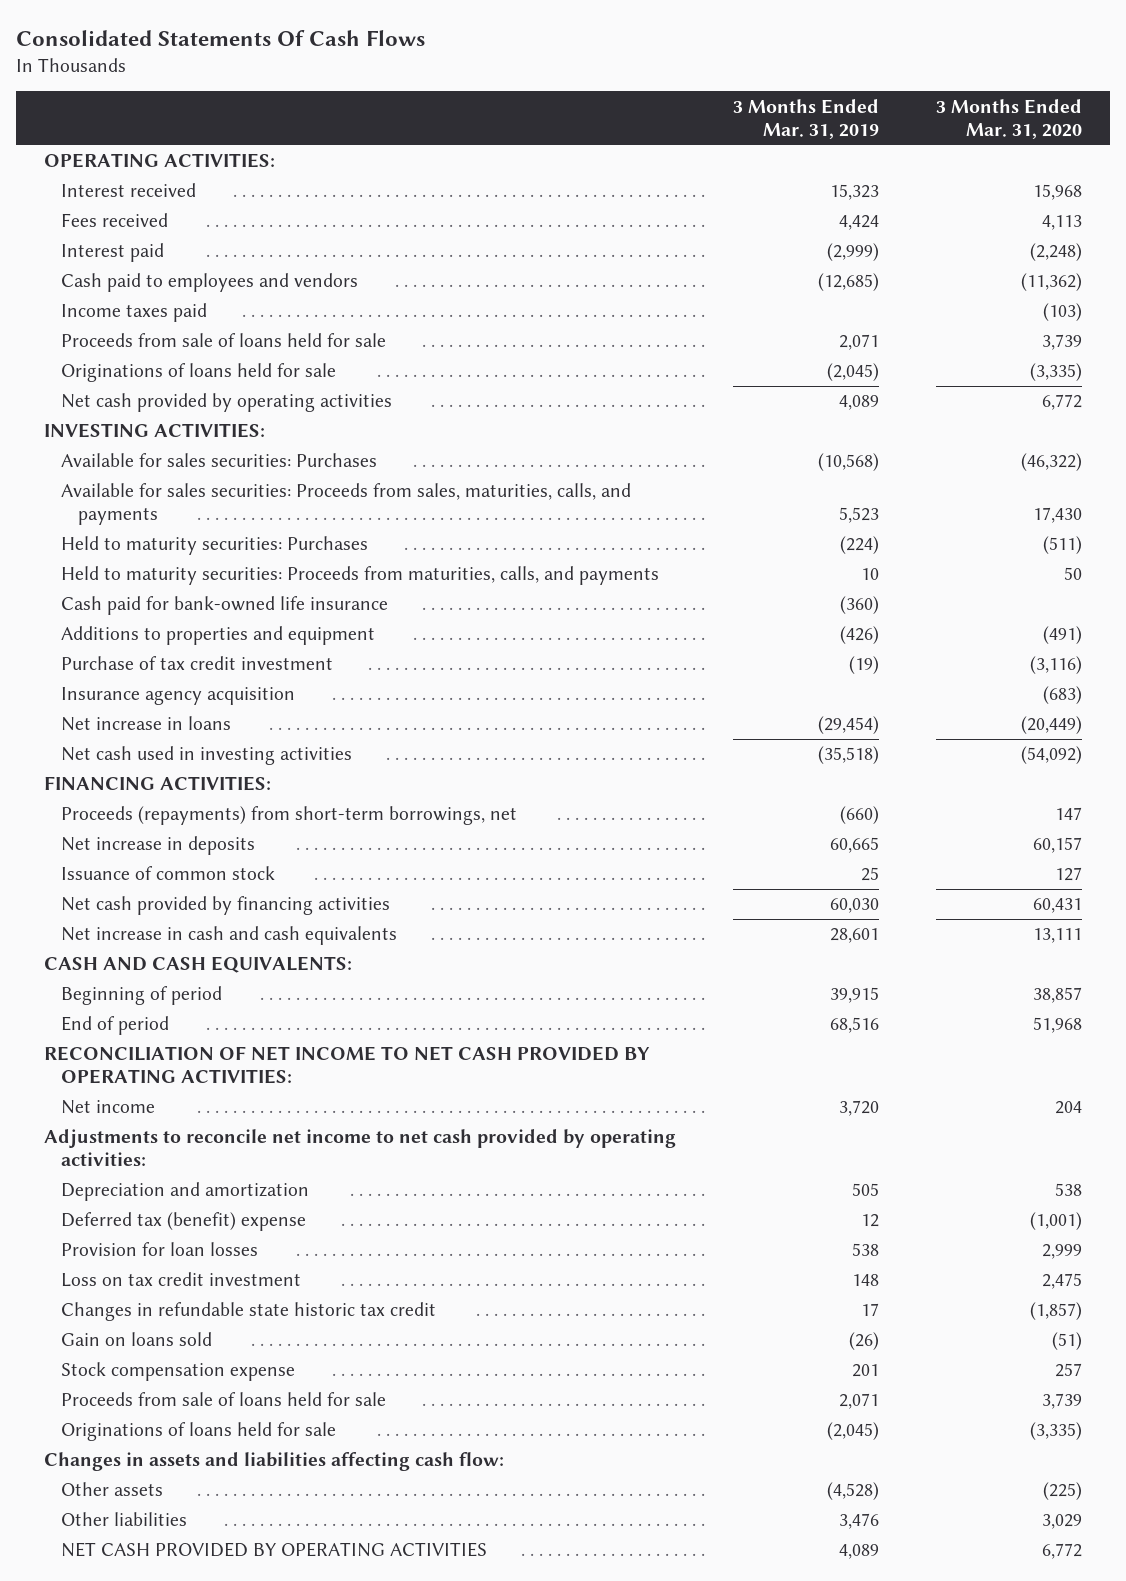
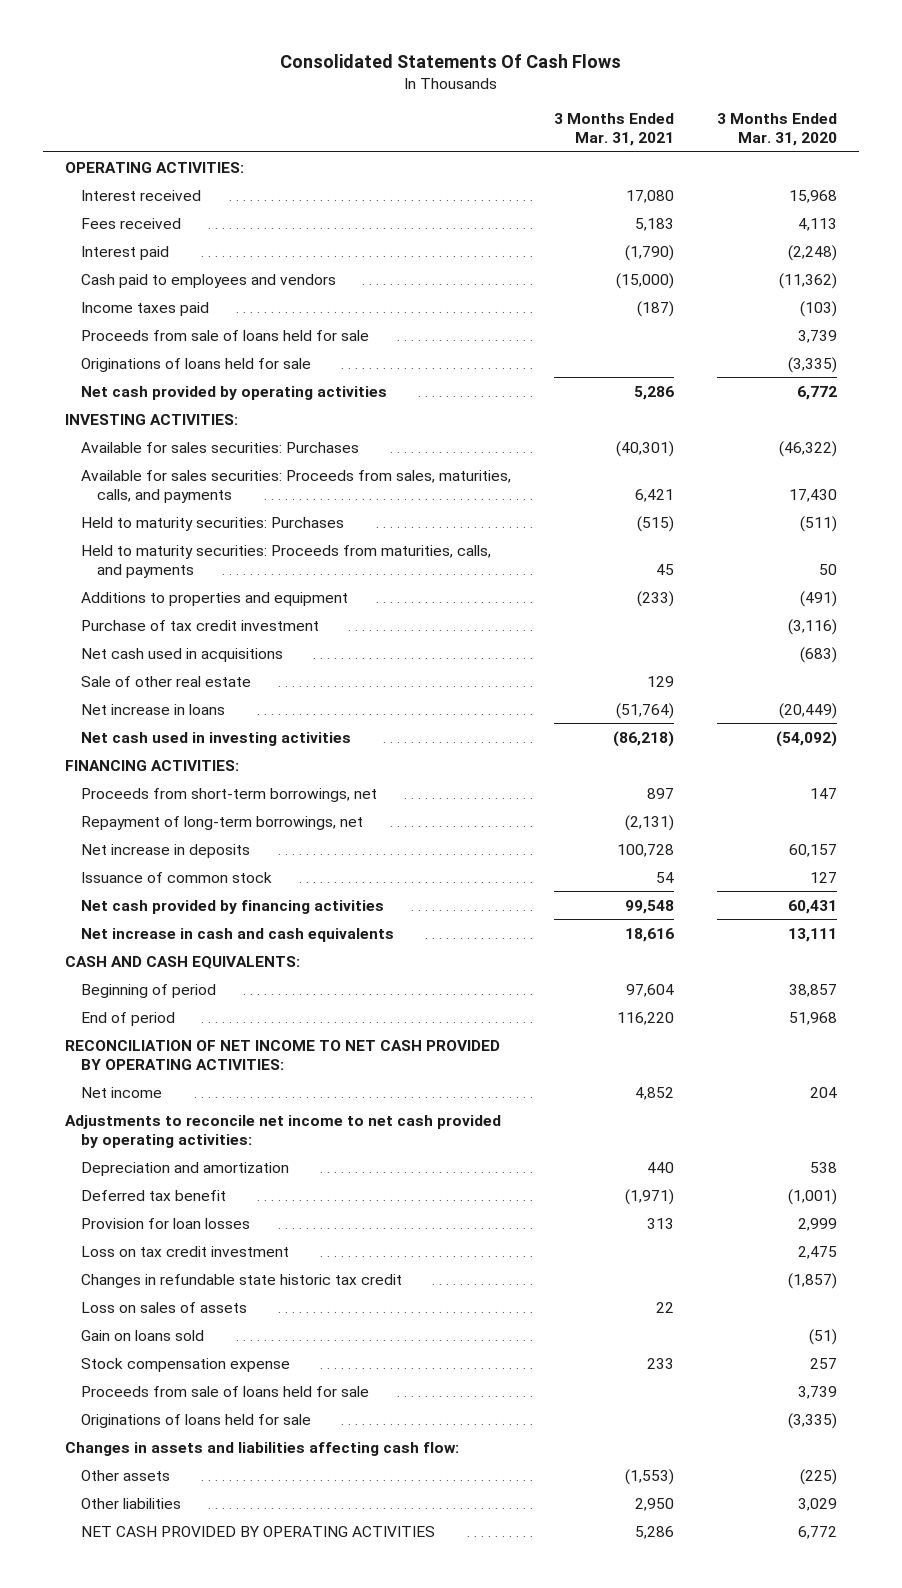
- | 3 Months Ended Mar. 31, 2019 | 3 Months Ended Mar. 31, 2020
+ | 3 Months Ended Mar. 31, 2021 | 3 Months Ended Mar. 31, 2020
- Cash paid for bank-owned life insurance | (360) |
- Insurance agency acquisition | | (683)
+ Net cash used in acquisitions | | (683)
+ Sale of other real estate | 129 |
- Proceeds (repayments) from short-term borrowings, net | (660) | 147
+ Proceeds from short-term borrowings, net | 897 | 147
+ Repayment of long-term borrowings, net | (2,131) |
- Deferred tax (benefit) expense | 12 | (1,001)
+ Deferred tax benefit | (1,971) | (1,001)
+ Loss on sales of assets | 22 |

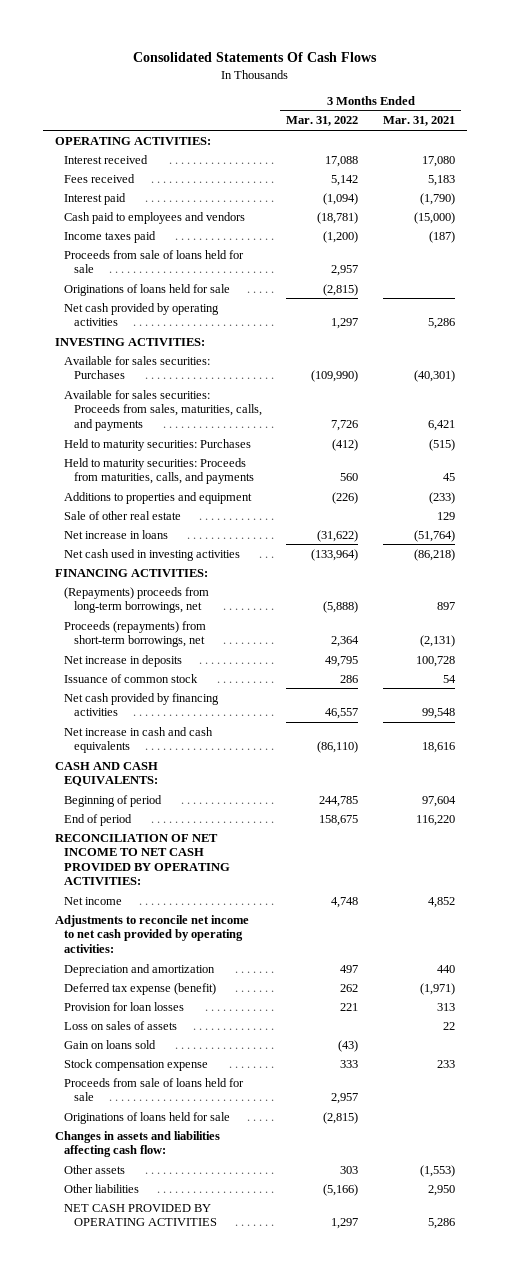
- | 3 Months Ended Mar. 31, 2021 | 3 Months Ended Mar. 31, 2020
+ | 3 Months Ended Mar. 31, 2022 | 3 Months Ended Mar. 31, 2021
- Purchase of tax credit investment | | (3,116)
- Net cash used in acquisitions | | (683)
- Proceeds from short-term borrowings, net | 897 | 147
- Repayment of long-term borrowings, net | (2,131) |
+ (Repayments) proceeds from long-term borrowings, net | (5,888) | 897
+ Proceeds (repayments) from short-term borrowings, net | 2,364 | (2,131)
- Deferred tax benefit | (1,971) | (1,001)
+ Deferred tax expense (benefit) | 262 | (1,971)
- Loss on tax credit investment | | 2,475
- Changes in refundable state historic tax credit | | (1,857)

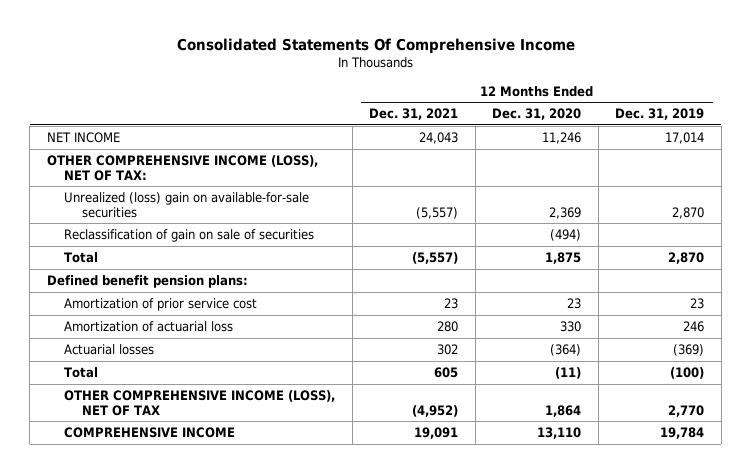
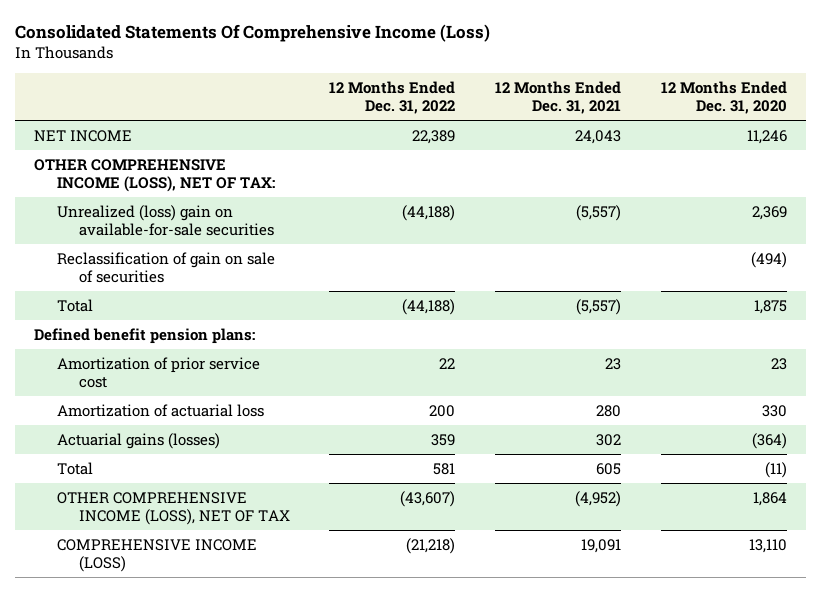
- Consolidated Statements Of Comprehensive Income
+ Consolidated Statements Of Comprehensive Income (Loss)
- | 12 Months Ended Dec. 31, 2021 | 12 Months Ended Dec. 31, 2020 | 12 Months Ended Dec. 31, 2019
+ | 12 Months Ended Dec. 31, 2022 | 12 Months Ended Dec. 31, 2021 | 12 Months Ended Dec. 31, 2020
- Actuarial losses | 302 | (364) | (369)
+ Actuarial gains (losses) | 359 | 302 | (364)
- COMPREHENSIVE INCOME | 19,091 | 13,110 | 19,784
+ COMPREHENSIVE INCOME (LOSS) | (21,218) | 19,091 | 13,110

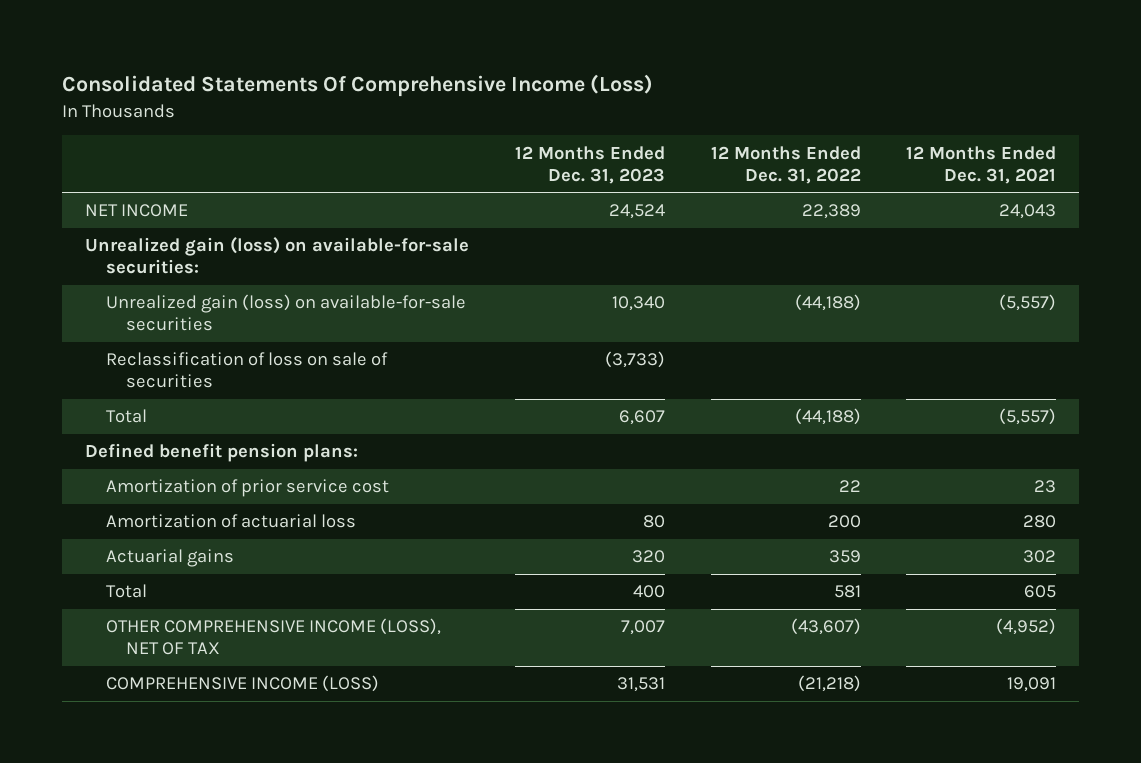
- | 12 Months Ended Dec. 31, 2022 | 12 Months Ended Dec. 31, 2021 | 12 Months Ended Dec. 31, 2020
+ | 12 Months Ended Dec. 31, 2023 | 12 Months Ended Dec. 31, 2022 | 12 Months Ended Dec. 31, 2021
- OTHER COMPREHENSIVE INCOME (LOSS), NET OF TAX:
- Unrealized (loss) gain on available-for-sale securities | (44,188) | (5,557) | 2,369
- Reclassification of gain on sale of securities | | | (494)
+ Unrealized gain (loss) on available-for-sale securities:
+ Unrealized gain (loss) on available-for-sale securities | 10,340 | (44,188) | (5,557)
+ Reclassification of loss on sale of securities | (3,733) | |
- Actuarial gains (losses) | 359 | 302 | (364)
+ Actuarial gains | 320 | 359 | 302

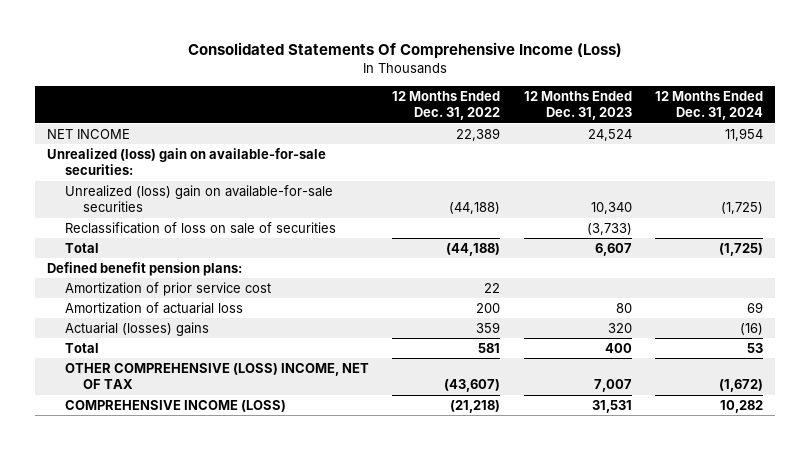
- | 12 Months Ended Dec. 31, 2023 | 12 Months Ended Dec. 31, 2022 | 12 Months Ended Dec. 31, 2021
+ | 12 Months Ended Dec. 31, 2022 | 12 Months Ended Dec. 31, 2023 | 12 Months Ended Dec. 31, 2024
- Unrealized gain (loss) on available-for-sale securities:
- Unrealized gain (loss) on available-for-sale securities | 10,340 | (44,188) | (5,557)
+ Unrealized (loss) gain on available-for-sale securities:
+ Unrealized (loss) gain on available-for-sale securities | (44,188) | 10,340 | (1,725)
- Actuarial gains | 320 | 359 | 302
+ Actuarial (losses) gains | 359 | 320 | (16)
- OTHER COMPREHENSIVE INCOME (LOSS), NET OF TAX | 7,007 | (43,607) | (4,952)
+ OTHER COMPREHENSIVE (LOSS) INCOME, NET OF TAX | (43,607) | 7,007 | (1,672)

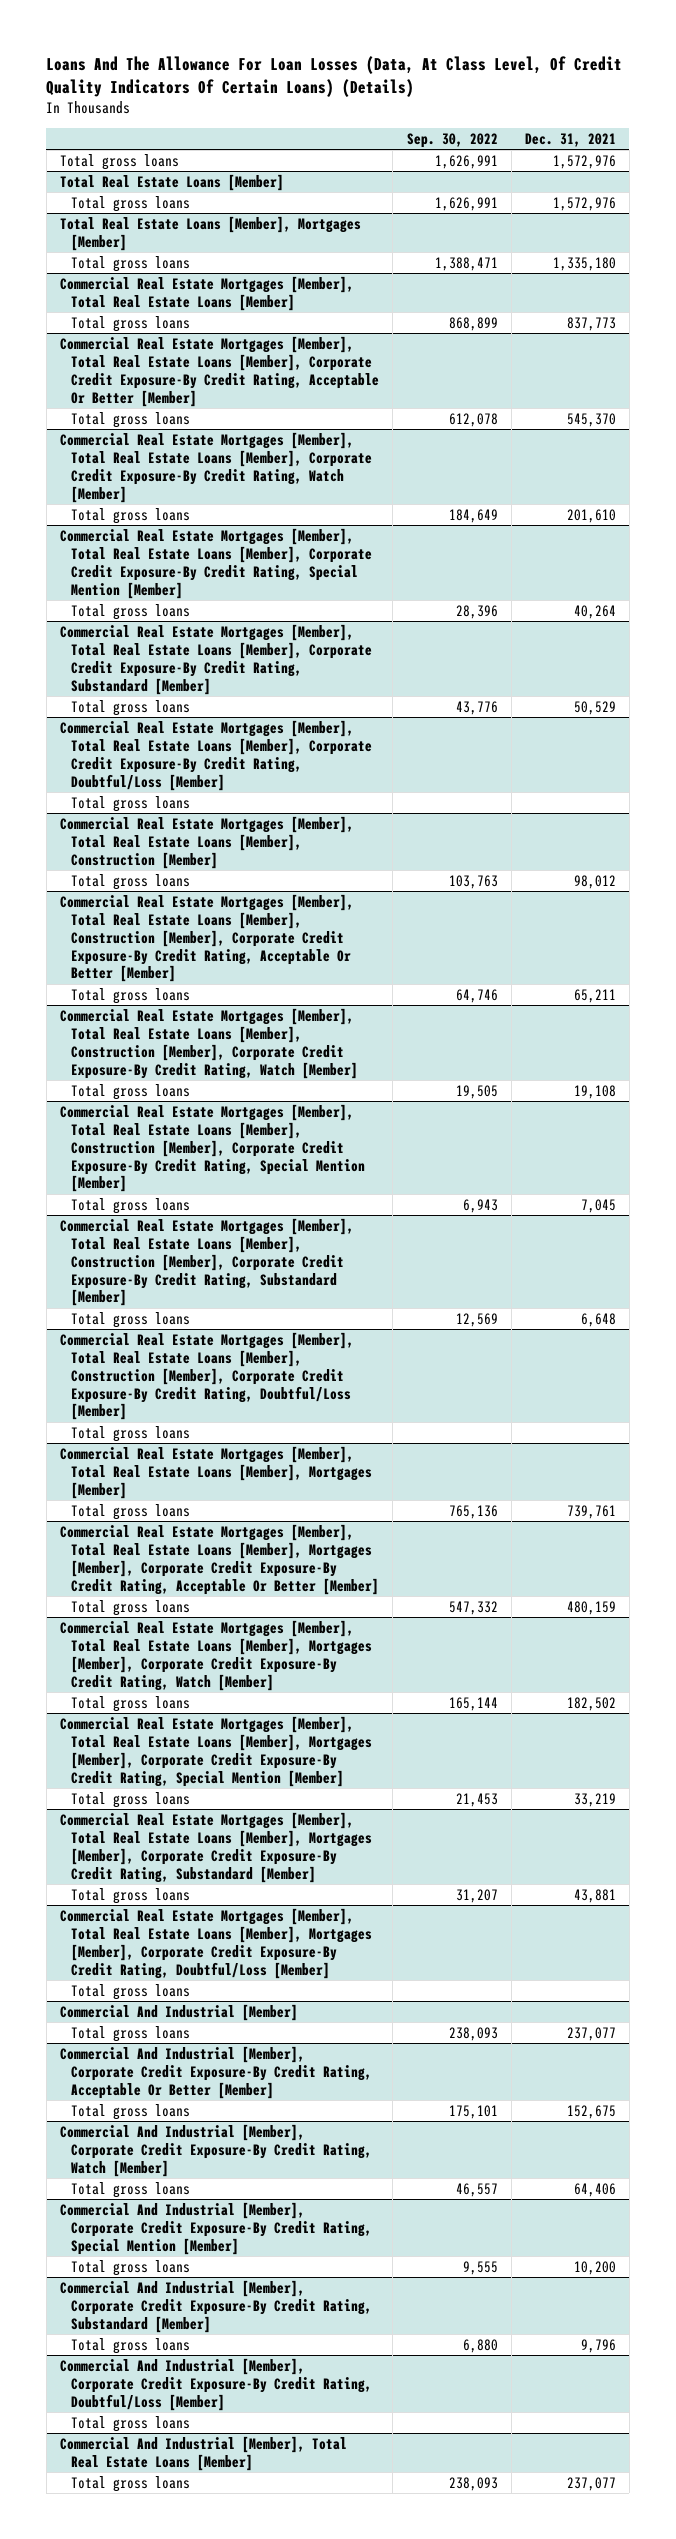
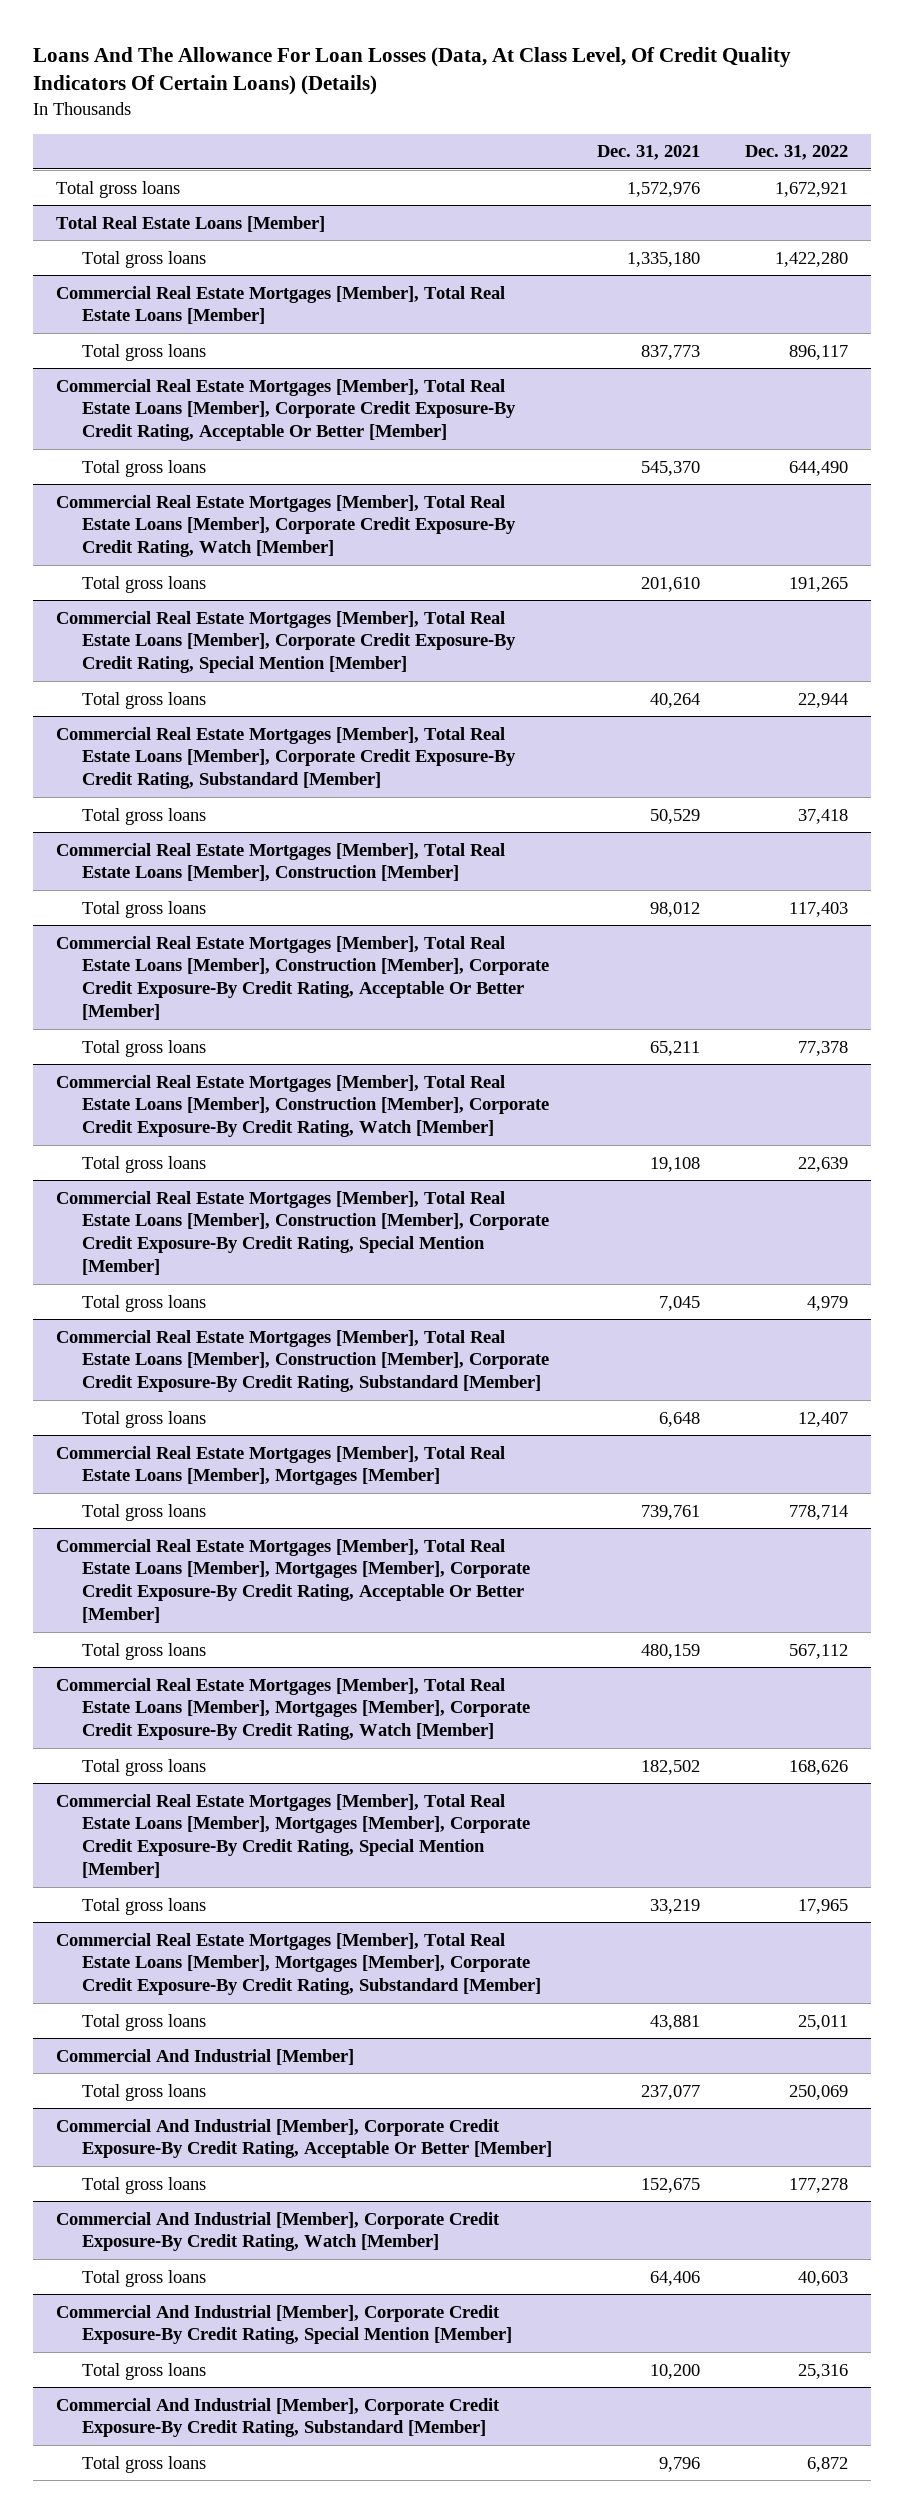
- | Sep. 30, 2022 | Dec. 31, 2021
+ | Dec. 31, 2021 | Dec. 31, 2022
@ Total Real Estate Loans [Member]
- Total gross loans | 1,626,991 | 1,572,976
- Total Real Estate Loans [Member], Mortgages [Member]
- Commercial Real Estate Mortgages [Member], Total Real Estate Loans [Member], Corporate Credit Exposure-By Credit Rating, Doubtful/Loss [Member]
- Total gross loans
- Commercial Real Estate Mortgages [Member], Total Real Estate Loans [Member], Construction [Member], Corporate Credit Exposure-By Credit Rating, Doubtful/Loss [Member]
- Total gross loans
- Commercial Real Estate Mortgages [Member], Total Real Estate Loans [Member], Mortgages [Member], Corporate Credit Exposure-By Credit Rating, Doubtful/Loss [Member]
- Total gross loans
- Commercial And Industrial [Member], Corporate Credit Exposure-By Credit Rating, Doubtful/Loss [Member]
- Total gross loans
- Commercial And Industrial [Member], Total Real Estate Loans [Member]
- Total gross loans | 238,093 | 237,077

